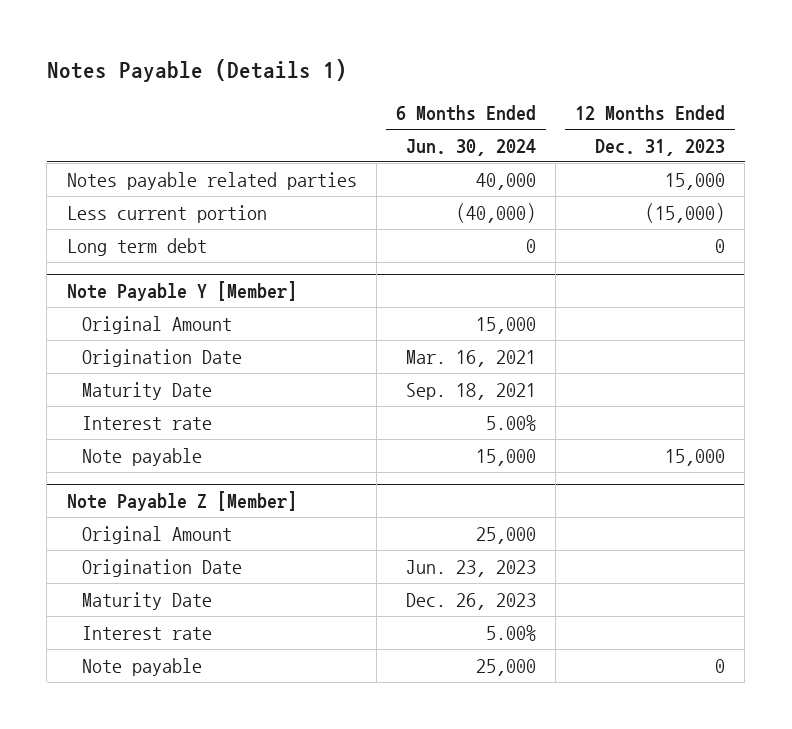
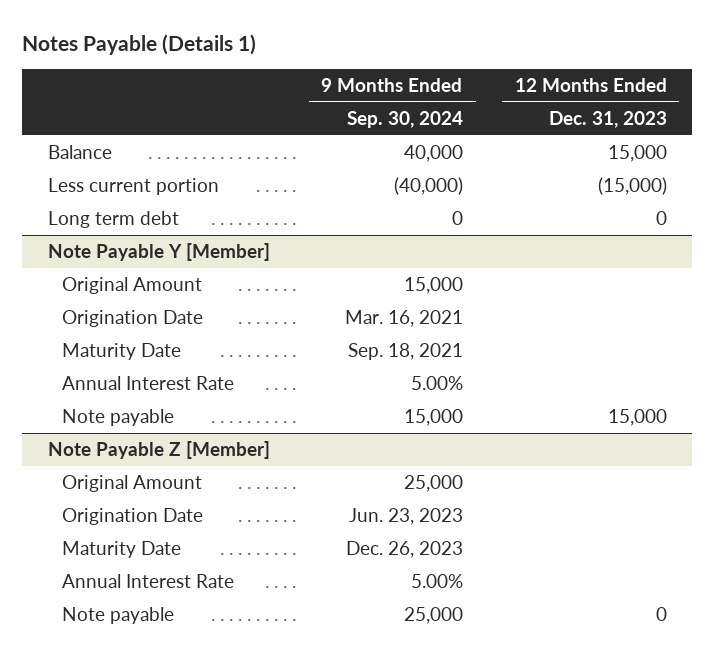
- | 6 Months Ended Jun. 30, 2024 | 12 Months Ended Dec. 31, 2023
+ | 9 Months Ended Sep. 30, 2024 | 12 Months Ended Dec. 31, 2023
- Notes payable related parties | 40,000 | 15,000
+ Balance | 40,000 | 15,000
@ Note Payable Y [Member]
- Interest rate | 5.00% |
+ Annual Interest Rate | 5.00% |
@ Note Payable Z [Member]
- Interest rate | 5.00% |
+ Annual Interest Rate | 5.00% |

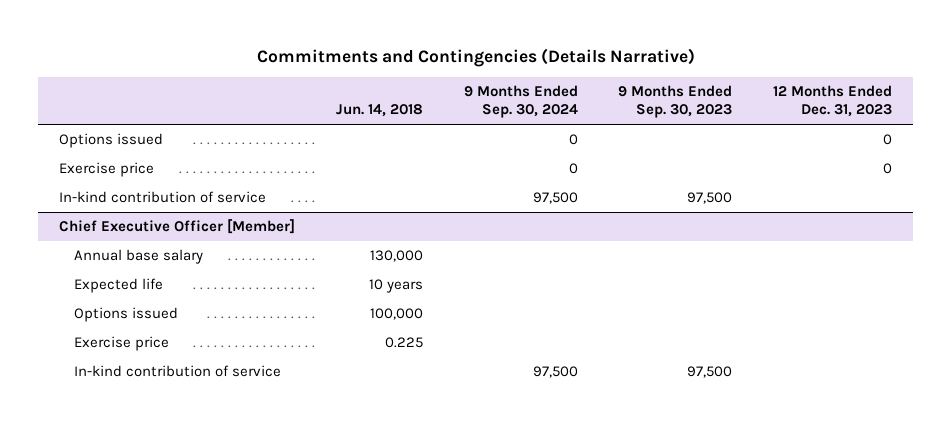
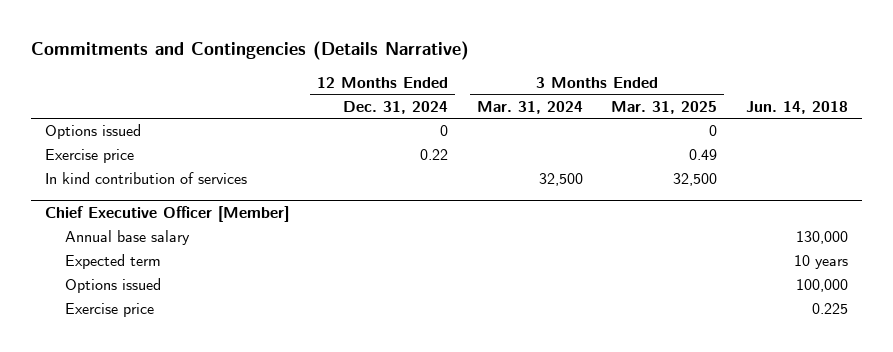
- | Jun. 14, 2018 | 9 Months Ended Sep. 30, 2024 | 9 Months Ended Sep. 30, 2023 | 12 Months Ended Dec. 31, 2023
+ | 12 Months Ended Dec. 31, 2024 | 3 Months Ended Mar. 31, 2024 | 3 Months Ended Mar. 31, 2025 | Jun. 14, 2018
- In-kind contribution of service | | 97,500 | 97,500 |
+ In kind contribution of services | | 32,500 | 32,500 |
@ Chief Executive Officer [Member]
- Expected life | 10 years | | |
+ Expected term | | | | 10 years
- In-kind contribution of service | | 97,500 | 97,500 |

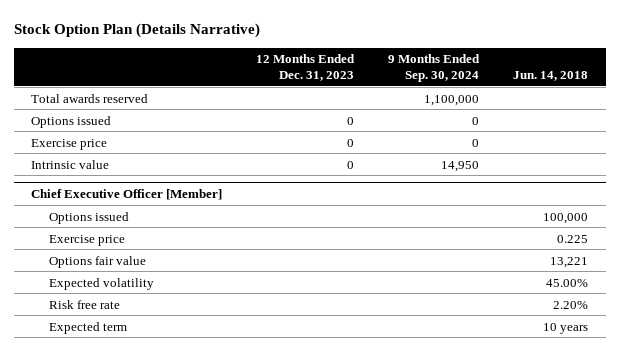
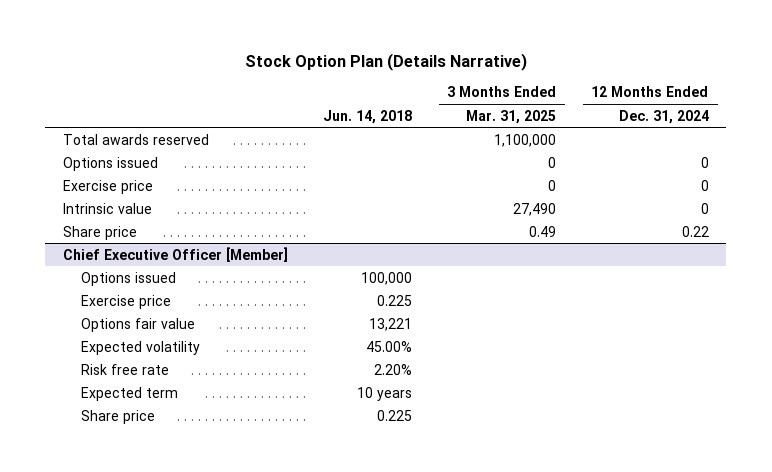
- | 12 Months Ended Dec. 31, 2023 | 9 Months Ended Sep. 30, 2024 | Jun. 14, 2018
+ | Jun. 14, 2018 | 3 Months Ended Mar. 31, 2025 | 12 Months Ended Dec. 31, 2024
+ Share price | | 0.49 | 0.22
@ Chief Executive Officer [Member]
+ Share price | 0.225 | |

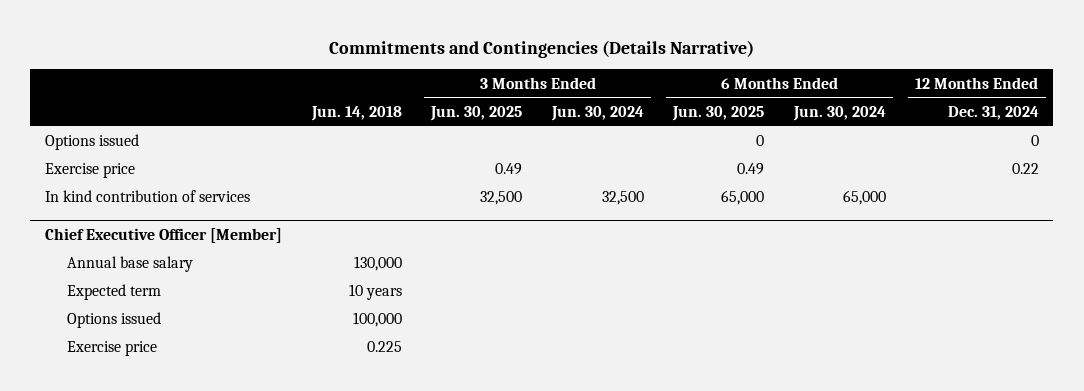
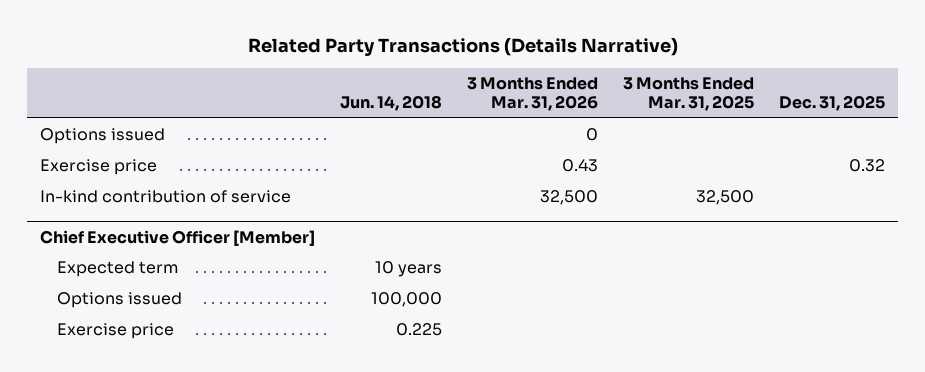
- Commitments and Contingencies (Details Narrative)
+ Related Party Transactions (Details Narrative)
- | Jun. 14, 2018 | 3 Months Ended Jun. 30, 2025 | 3 Months Ended Jun. 30, 2024 | 6 Months Ended Jun. 30, 2025 | 6 Months Ended Jun. 30, 2024 | 12 Months Ended Dec. 31, 2024
+ | Jun. 14, 2018 | 3 Months Ended Mar. 31, 2026 | 3 Months Ended Mar. 31, 2025 | Dec. 31, 2025
- In kind contribution of services | | 32,500 | 32,500 | 65,000 | 65,000 |
+ In-kind contribution of service | | 32,500 | 32,500 |
@ Chief Executive Officer [Member]
- Annual base salary | 130,000 | | | | |

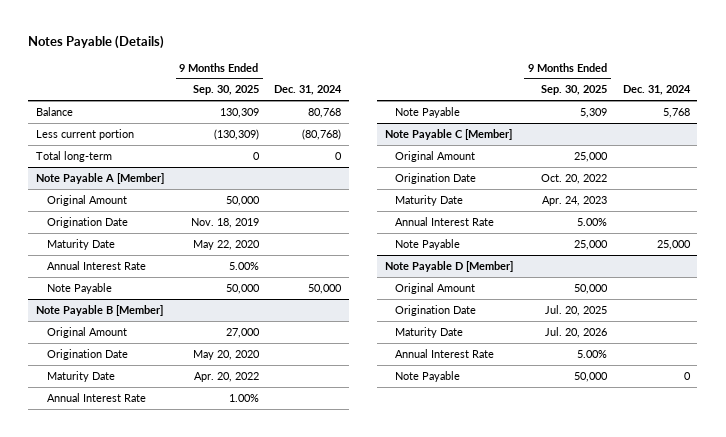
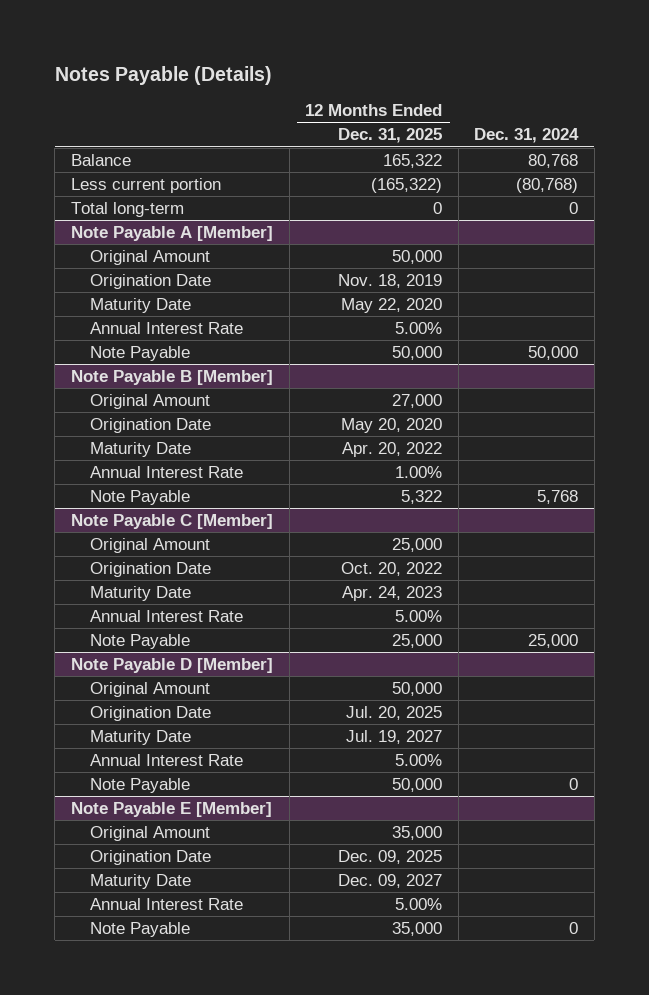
- | 9 Months Ended Sep. 30, 2025 | Dec. 31, 2024
+ | 12 Months Ended Dec. 31, 2025 | Dec. 31, 2024
+ Note Payable E [Member]
+ Original Amount | 35,000 |
+ Origination Date | Dec. 09, 2025 |
+ Maturity Date | Dec. 09, 2027 |
+ Annual Interest Rate | 5.00% |
+ Note Payable | 35,000 | 0

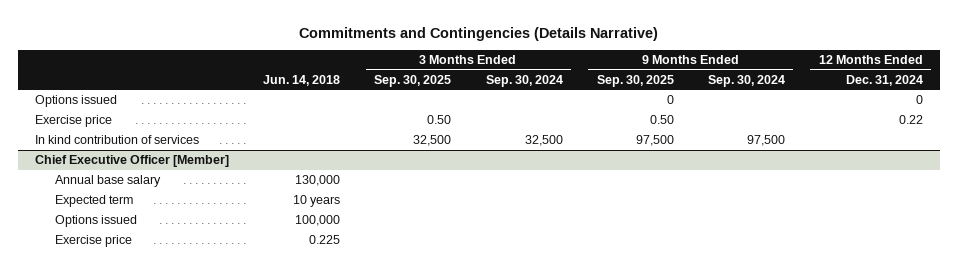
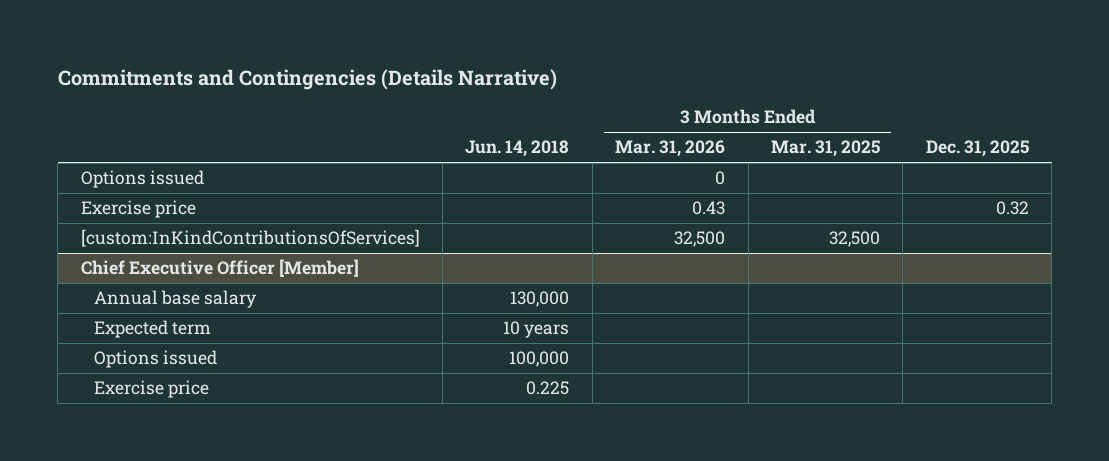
- | Jun. 14, 2018 | 3 Months Ended Sep. 30, 2025 | 3 Months Ended Sep. 30, 2024 | 9 Months Ended Sep. 30, 2025 | 9 Months Ended Sep. 30, 2024 | 12 Months Ended Dec. 31, 2024
+ | Jun. 14, 2018 | 3 Months Ended Mar. 31, 2026 | 3 Months Ended Mar. 31, 2025 | Dec. 31, 2025
- In kind contribution of services | | 32,500 | 32,500 | 97,500 | 97,500 |
+ [custom:InKindContributionsOfServices] | | 32,500 | 32,500 |

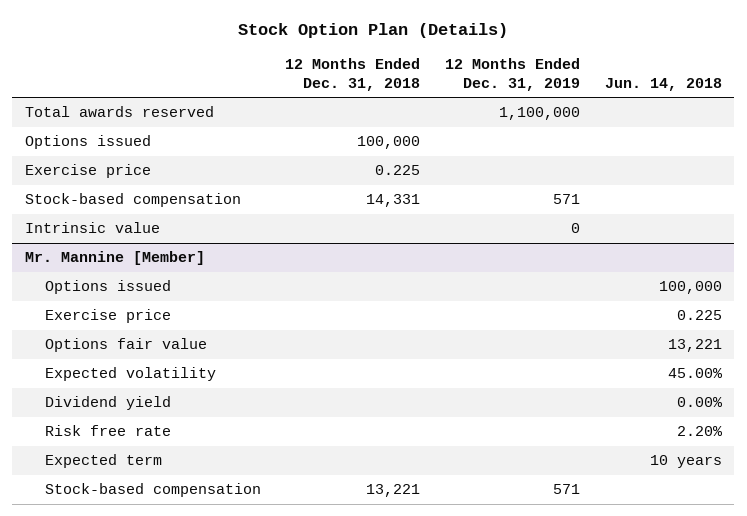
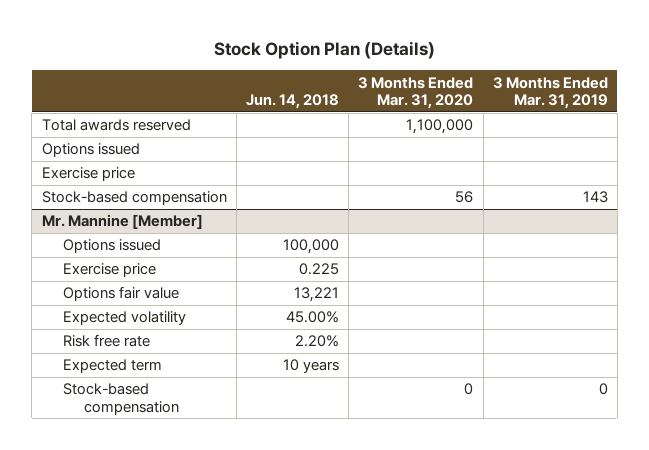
- | 12 Months Ended Dec. 31, 2018 | 12 Months Ended Dec. 31, 2019 | Jun. 14, 2018
+ | Jun. 14, 2018 | 3 Months Ended Mar. 31, 2020 | 3 Months Ended Mar. 31, 2019
- Intrinsic value | | 0 |
@ Mr. Mannine [Member]
- Dividend yield | | | 0.00%

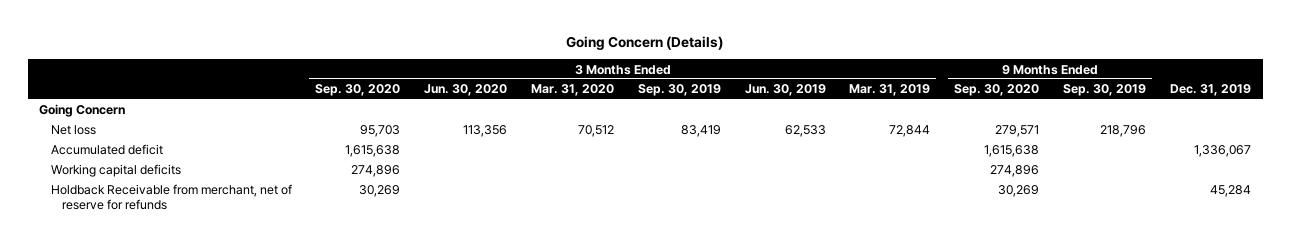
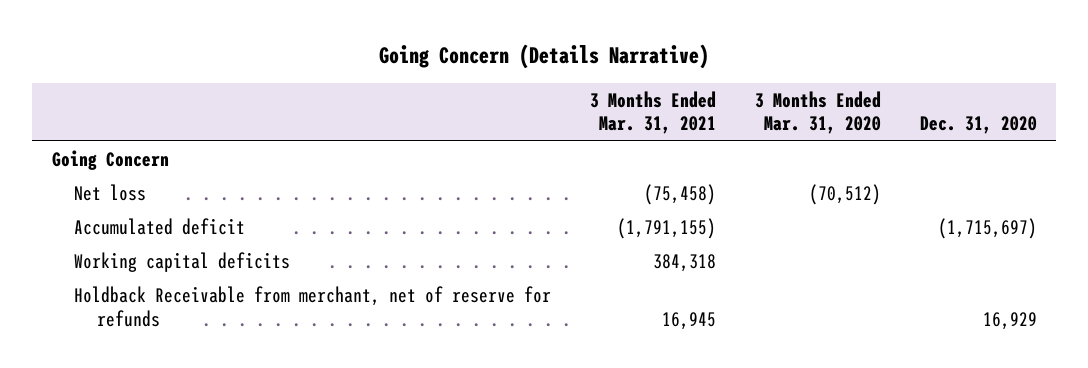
- Going Concern (Details)
+ Going Concern (Details Narrative)
- | 3 Months Ended Sep. 30, 2020 | 3 Months Ended Jun. 30, 2020 | 3 Months Ended Mar. 31, 2020 | 3 Months Ended Sep. 30, 2019 | 3 Months Ended Jun. 30, 2019 | 3 Months Ended Mar. 31, 2019 | 9 Months Ended Sep. 30, 2020 | 9 Months Ended Sep. 30, 2019 | Dec. 31, 2019
+ | 3 Months Ended Mar. 31, 2021 | 3 Months Ended Mar. 31, 2020 | Dec. 31, 2020
- Net loss | 95,703 | 113,356 | 70,512 | 83,419 | 62,533 | 72,844 | 279,571 | 218,796 |
+ Net loss | (75,458) | (70,512) |

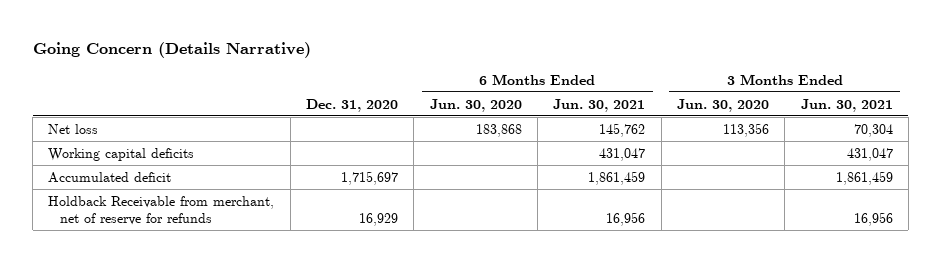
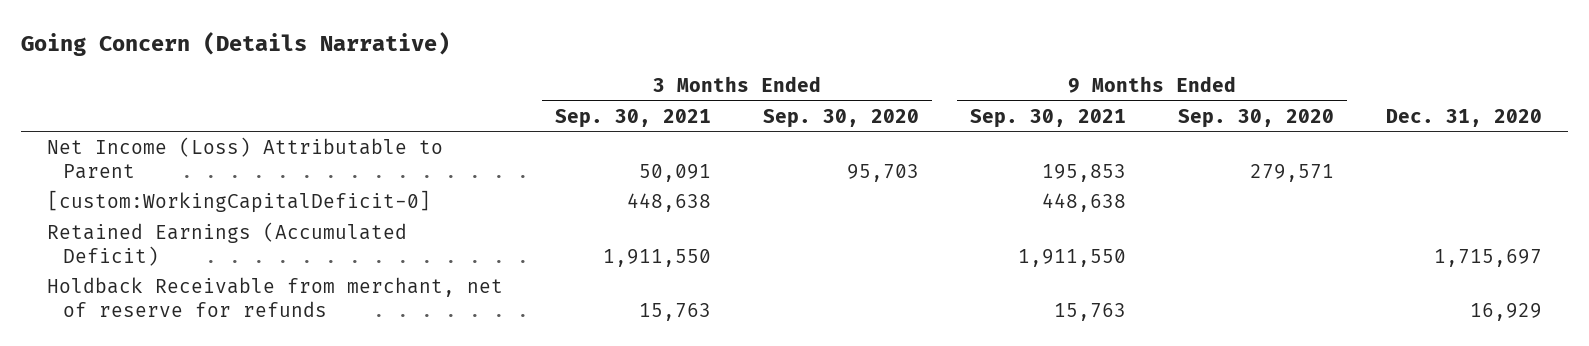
- | Dec. 31, 2020 | 6 Months Ended Jun. 30, 2020 | 6 Months Ended Jun. 30, 2021 | 3 Months Ended Jun. 30, 2020 | 3 Months Ended Jun. 30, 2021
+ | 3 Months Ended Sep. 30, 2021 | 3 Months Ended Sep. 30, 2020 | 9 Months Ended Sep. 30, 2021 | 9 Months Ended Sep. 30, 2020 | Dec. 31, 2020
- Net loss | | 183,868 | 145,762 | 113,356 | 70,304
- Working capital deficits | | | 431,047 | | 431,047
- Accumulated deficit | 1,715,697 | | 1,861,459 | | 1,861,459
+ Net Income (Loss) Attributable to Parent | 50,091 | 95,703 | 195,853 | 279,571 |
+ [custom:WorkingCapitalDeficit-0] | 448,638 | | 448,638 | |
+ Retained Earnings (Accumulated Deficit) | 1,911,550 | | 1,911,550 | | 1,715,697

